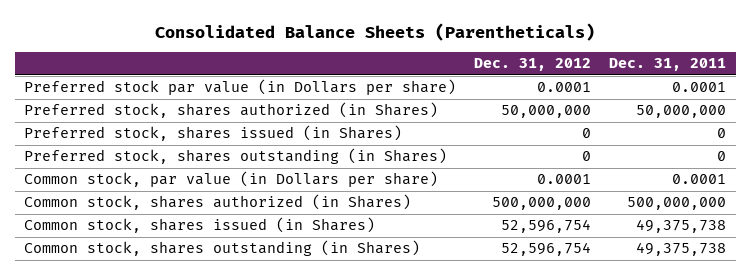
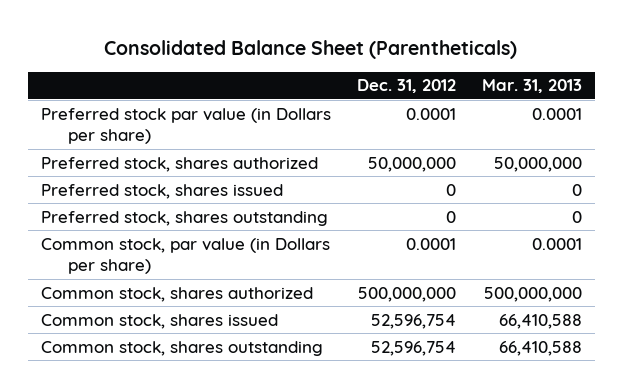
- Consolidated Balance Sheets (Parentheticals)
+ Consolidated Balance Sheet (Parentheticals)
- | Dec. 31, 2012 | Dec. 31, 2011
+ | Dec. 31, 2012 | Mar. 31, 2013
- Preferred stock, shares authorized (in Shares) | 50,000,000 | 50,000,000
- Preferred stock, shares issued (in Shares) | 0 | 0
- Preferred stock, shares outstanding (in Shares) | 0 | 0
+ Preferred stock, shares authorized | 50,000,000 | 50,000,000
+ Preferred stock, shares issued | 0 | 0
+ Preferred stock, shares outstanding | 0 | 0
- Common stock, shares authorized (in Shares) | 500,000,000 | 500,000,000
- Common stock, shares issued (in Shares) | 52,596,754 | 49,375,738
- Common stock, shares outstanding (in Shares) | 52,596,754 | 49,375,738
+ Common stock, shares authorized | 500,000,000 | 500,000,000
+ Common stock, shares issued | 52,596,754 | 66,410,588
+ Common stock, shares outstanding | 52,596,754 | 66,410,588

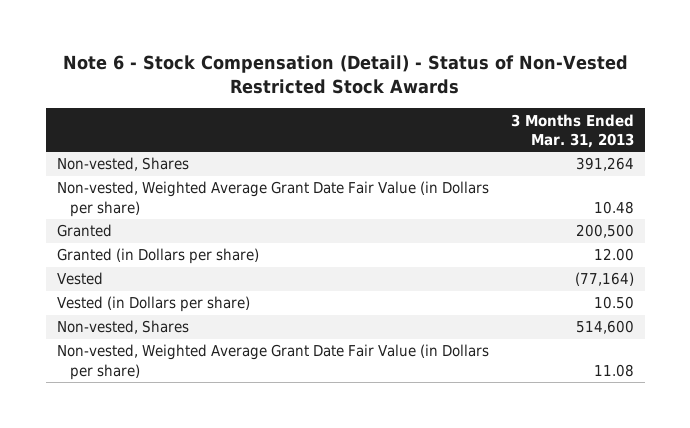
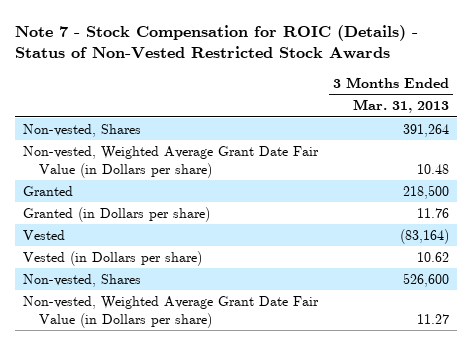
- Note 6 - Stock Compensation (Detail) - Status of Non-Vested Restricted Stock Awards
+ Note 7 - Stock Compensation for ROIC (Details) - Status of Non-Vested Restricted Stock Awards
- Granted | 200,500
- Granted (in Dollars per share) | 12.00
- Vested | (77,164)
- Vested (in Dollars per share) | 10.50
- Non-vested, Shares | 514,600
- Non-vested, Weighted Average Grant Date Fair Value (in Dollars per share) | 11.08
+ Granted | 218,500
+ Granted (in Dollars per share) | 11.76
+ Vested | (83,164)
+ Vested (in Dollars per share) | 10.62
+ Non-vested, Shares | 526,600
+ Non-vested, Weighted Average Grant Date Fair Value (in Dollars per share) | 11.27

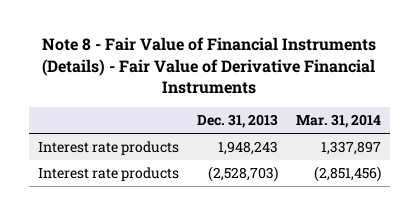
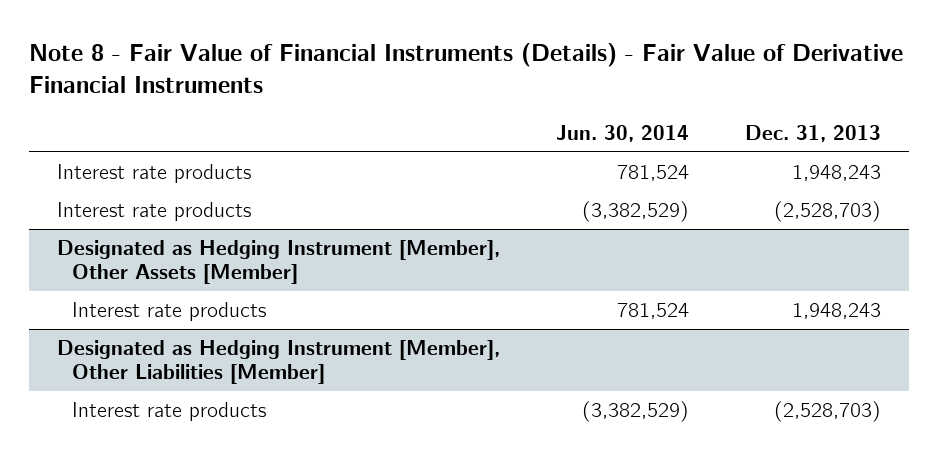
- | Dec. 31, 2013 | Mar. 31, 2014
+ | Jun. 30, 2014 | Dec. 31, 2013
+ Designated as Hedging Instrument [Member], Other Assets [Member]
+ Interest rate products | 781,524 | 1,948,243
+ Designated as Hedging Instrument [Member], Other Liabilities [Member]
+ Interest rate products | (3,382,529) | (2,528,703)

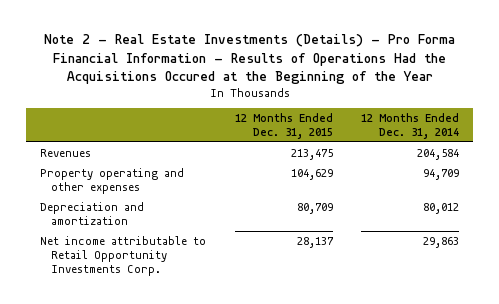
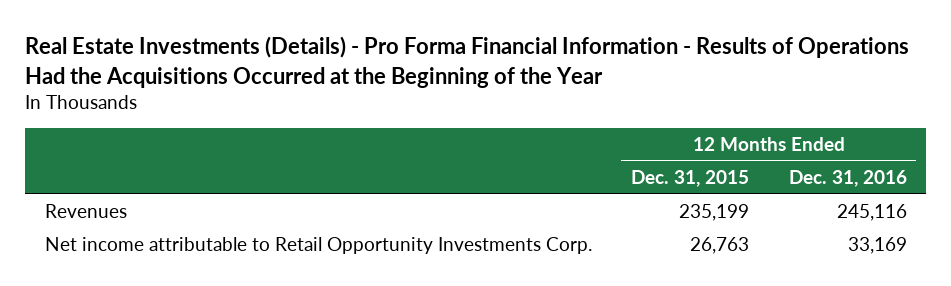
- Note 2 - Real Estate Investments (Details) - Pro Forma Financial Information - Results of Operations Had the Acquisitions Occured at the Beginning of the Year
+ Real Estate Investments (Details) - Pro Forma Financial Information - Results of Operations Had the Acquisitions Occurred at the Beginning of the Year
- | 12 Months Ended Dec. 31, 2015 | 12 Months Ended Dec. 31, 2014
+ | 12 Months Ended Dec. 31, 2015 | 12 Months Ended Dec. 31, 2016
- Revenues | 213,475 | 204,584
- Property operating and other expenses | 104,629 | 94,709
- Depreciation and amortization | 80,709 | 80,012
- Net income attributable to Retail Opportunity Investments Corp. | 28,137 | 29,863
+ Revenues | 235,199 | 245,116
+ Net income attributable to Retail Opportunity Investments Corp. | 26,763 | 33,169

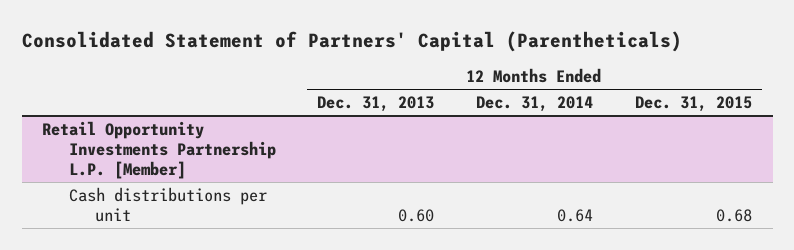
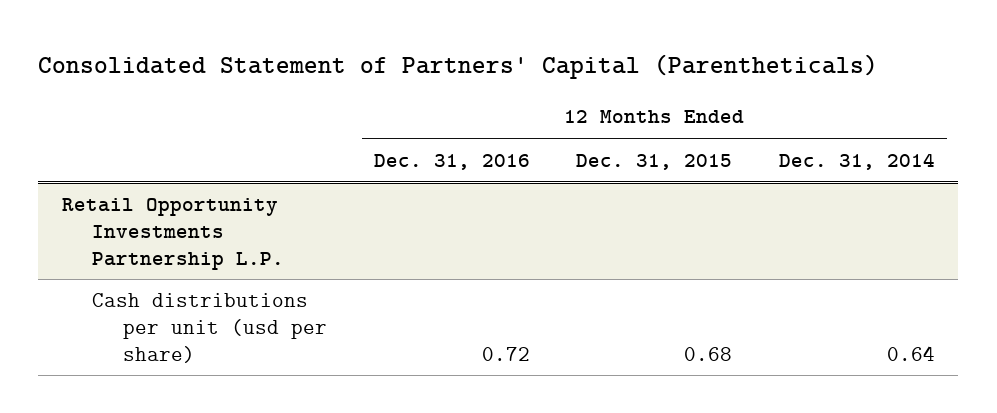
- | 12 Months Ended Dec. 31, 2013 | 12 Months Ended Dec. 31, 2014 | 12 Months Ended Dec. 31, 2015
+ | 12 Months Ended Dec. 31, 2016 | 12 Months Ended Dec. 31, 2015 | 12 Months Ended Dec. 31, 2014
- Retail Opportunity Investments Partnership L.P. [Member]
- Cash distributions per unit | 0.60 | 0.64 | 0.68
+ Retail Opportunity Investments Partnership L.P.
+ Cash distributions per unit (usd per share) | 0.72 | 0.68 | 0.64

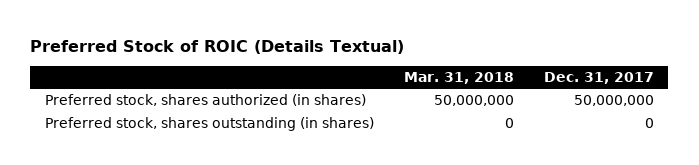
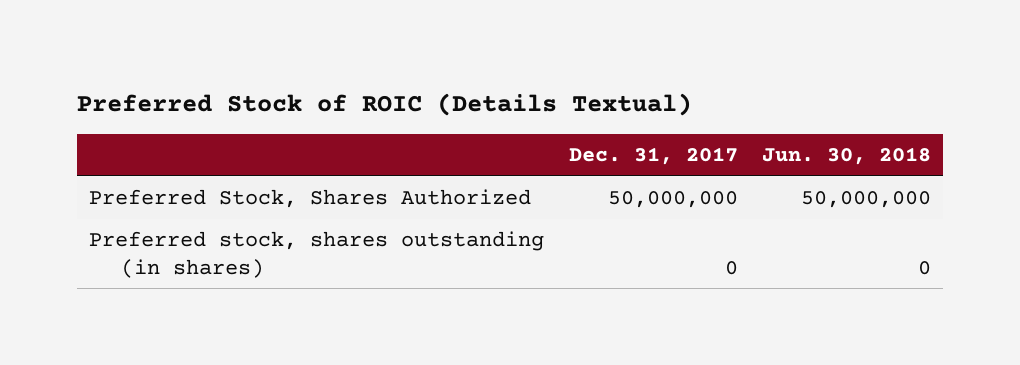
- | Mar. 31, 2018 | Dec. 31, 2017
+ | Dec. 31, 2017 | Jun. 30, 2018
- Preferred stock, shares authorized (in shares) | 50,000,000 | 50,000,000
+ Preferred Stock, Shares Authorized | 50,000,000 | 50,000,000

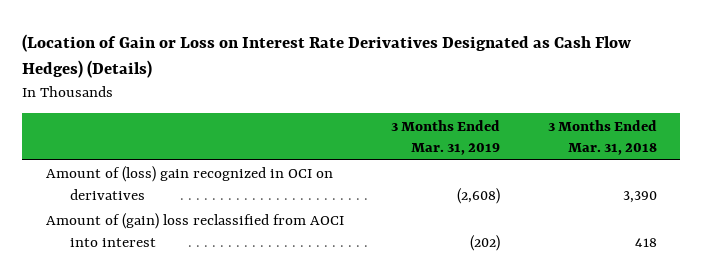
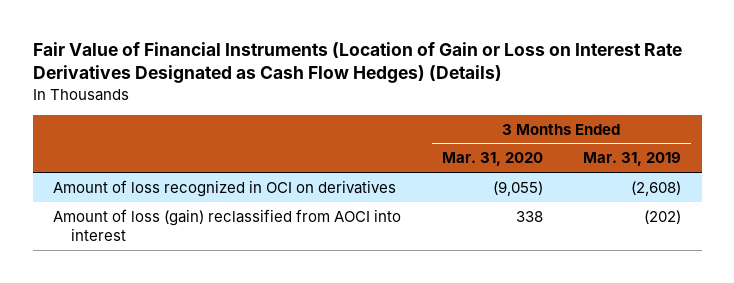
- (Location of Gain or Loss on Interest Rate Derivatives Designated as Cash Flow Hedges) (Details)
+ Fair Value of Financial Instruments (Location of Gain or Loss on Interest Rate Derivatives Designated as Cash Flow Hedges) (Details)
- | 3 Months Ended Mar. 31, 2019 | 3 Months Ended Mar. 31, 2018
+ | 3 Months Ended Mar. 31, 2020 | 3 Months Ended Mar. 31, 2019
- Amount of (loss) gain recognized in OCI on derivatives | (2,608) | 3,390
- Amount of (gain) loss reclassified from AOCI into interest | (202) | 418
+ Amount of loss recognized in OCI on derivatives | (9,055) | (2,608)
+ Amount of loss (gain) reclassified from AOCI into interest | 338 | (202)

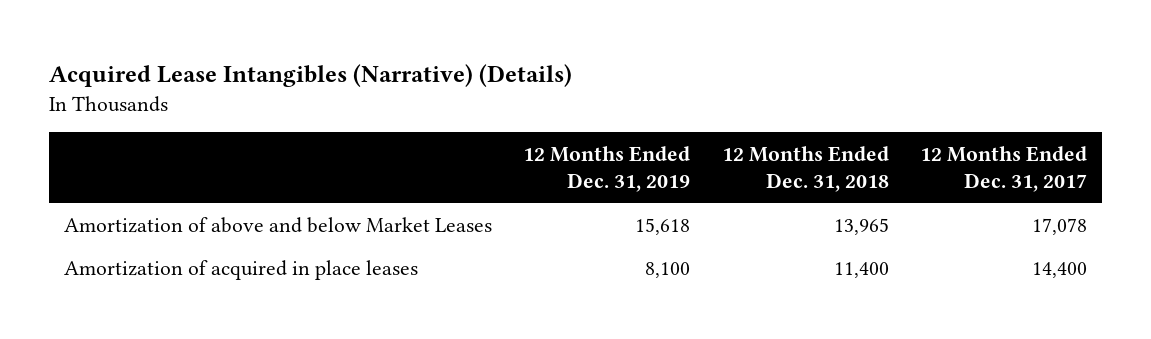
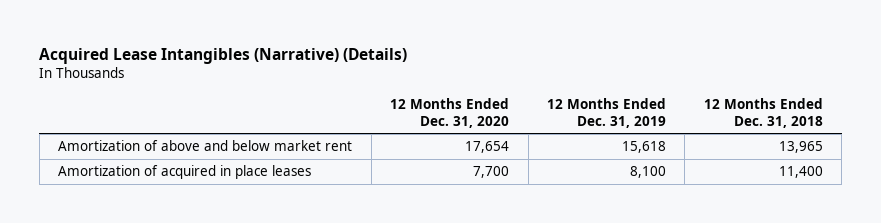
- | 12 Months Ended Dec. 31, 2019 | 12 Months Ended Dec. 31, 2018 | 12 Months Ended Dec. 31, 2017
+ | 12 Months Ended Dec. 31, 2020 | 12 Months Ended Dec. 31, 2019 | 12 Months Ended Dec. 31, 2018
- Amortization of above and below Market Leases | 15,618 | 13,965 | 17,078
+ Amortization of above and below market rent | 17,654 | 15,618 | 13,965

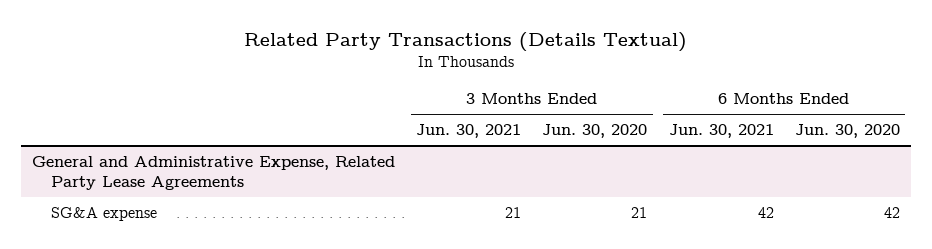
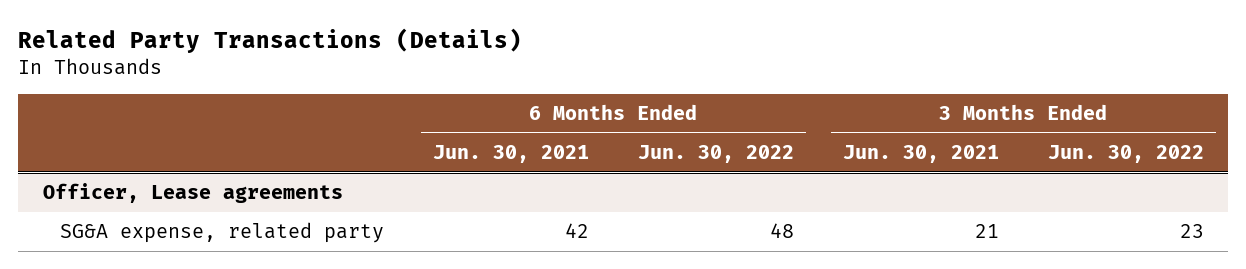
- Related Party Transactions (Details Textual)
+ Related Party Transactions (Details)
- | 3 Months Ended Jun. 30, 2021 | 3 Months Ended Jun. 30, 2020 | 6 Months Ended Jun. 30, 2021 | 6 Months Ended Jun. 30, 2020
+ | 6 Months Ended Jun. 30, 2021 | 6 Months Ended Jun. 30, 2022 | 3 Months Ended Jun. 30, 2021 | 3 Months Ended Jun. 30, 2022
- General and Administrative Expense, Related Party Lease Agreements
- SG&A expense | 21 | 21 | 42 | 42
+ Officer, Lease agreements
+ SG&A expense, related party | 42 | 48 | 21 | 23

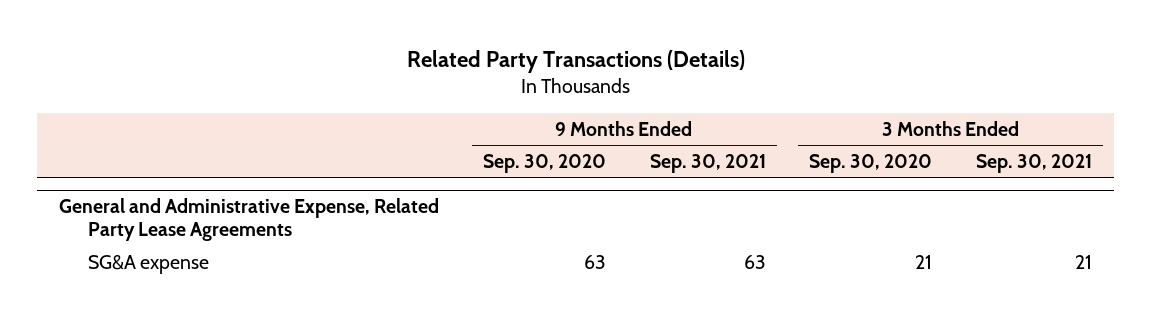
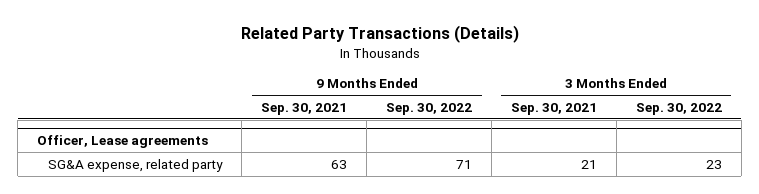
- | 9 Months Ended Sep. 30, 2020 | 9 Months Ended Sep. 30, 2021 | 3 Months Ended Sep. 30, 2020 | 3 Months Ended Sep. 30, 2021
+ | 9 Months Ended Sep. 30, 2021 | 9 Months Ended Sep. 30, 2022 | 3 Months Ended Sep. 30, 2021 | 3 Months Ended Sep. 30, 2022
- General and Administrative Expense, Related Party Lease Agreements
- SG&A expense | 63 | 63 | 21 | 21
+ Officer, Lease agreements
+ SG&A expense, related party | 63 | 71 | 21 | 23

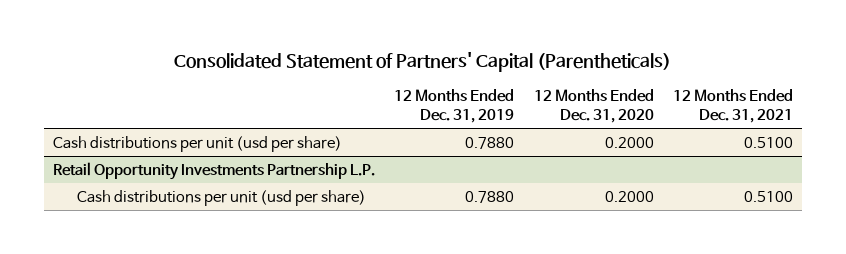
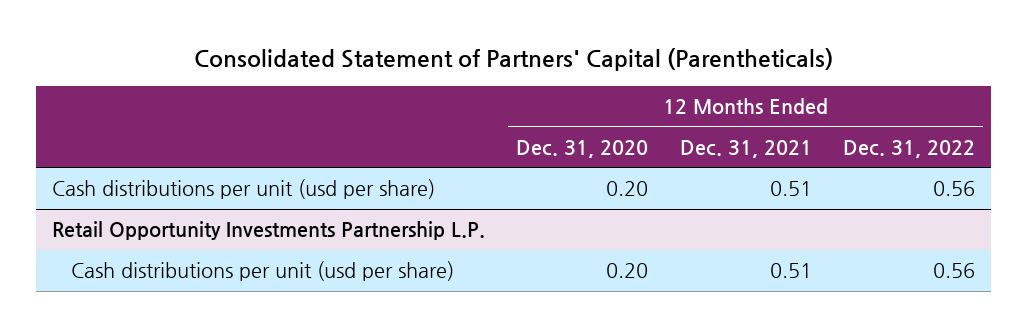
- | 12 Months Ended Dec. 31, 2019 | 12 Months Ended Dec. 31, 2020 | 12 Months Ended Dec. 31, 2021
+ | 12 Months Ended Dec. 31, 2020 | 12 Months Ended Dec. 31, 2021 | 12 Months Ended Dec. 31, 2022
- Cash distributions per unit (usd per share) | 0.7880 | 0.2000 | 0.5100
+ Cash distributions per unit (usd per share) | 0.20 | 0.51 | 0.56
@ Retail Opportunity Investments Partnership L.P.
- Cash distributions per unit (usd per share) | 0.7880 | 0.2000 | 0.5100
+ Cash distributions per unit (usd per share) | 0.20 | 0.51 | 0.56

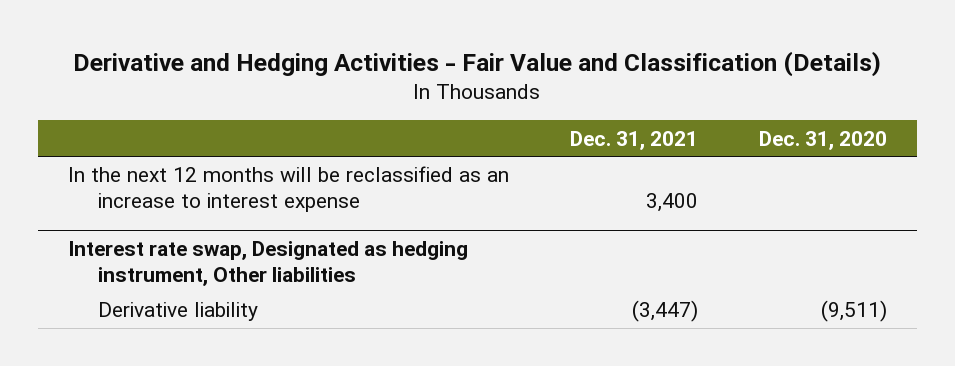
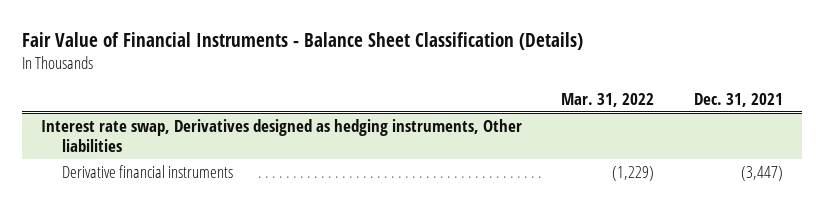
- Derivative and Hedging Activities - Fair Value and Classification (Details)
+ Fair Value of Financial Instruments - Balance Sheet Classification (Details)
- | Dec. 31, 2021 | Dec. 31, 2020
+ | Mar. 31, 2022 | Dec. 31, 2021
- In the next 12 months will be reclassified as an increase to interest expense | 3,400 |
- Interest rate swap, Designated as hedging instrument, Other liabilities
- Derivative liability | (3,447) | (9,511)
+ Interest rate swap, Derivatives designed as hedging instruments, Other liabilities
+ Derivative financial instruments | (1,229) | (3,447)

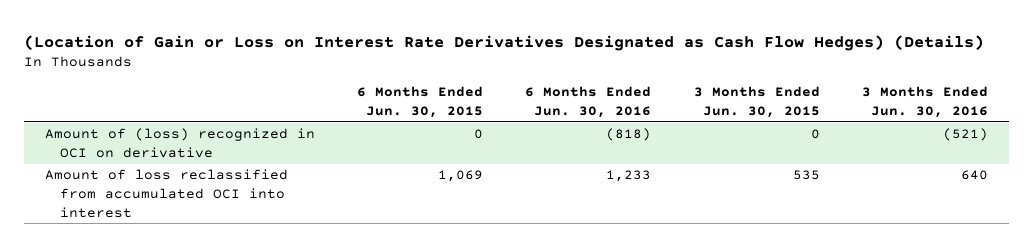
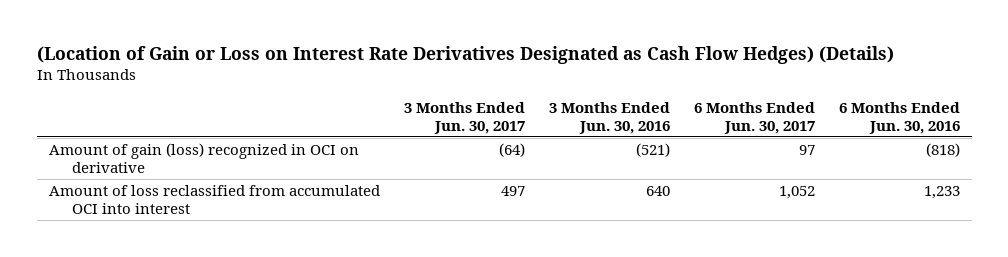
- | 6 Months Ended Jun. 30, 2015 | 6 Months Ended Jun. 30, 2016 | 3 Months Ended Jun. 30, 2015 | 3 Months Ended Jun. 30, 2016
+ | 3 Months Ended Jun. 30, 2017 | 3 Months Ended Jun. 30, 2016 | 6 Months Ended Jun. 30, 2017 | 6 Months Ended Jun. 30, 2016
- Amount of (loss) recognized in OCI on derivative | 0 | (818) | 0 | (521)
+ Amount of gain (loss) recognized in OCI on derivative | (64) | (521) | 97 | (818)

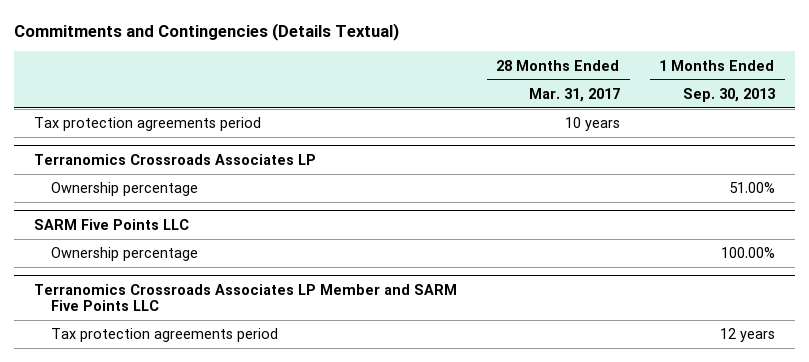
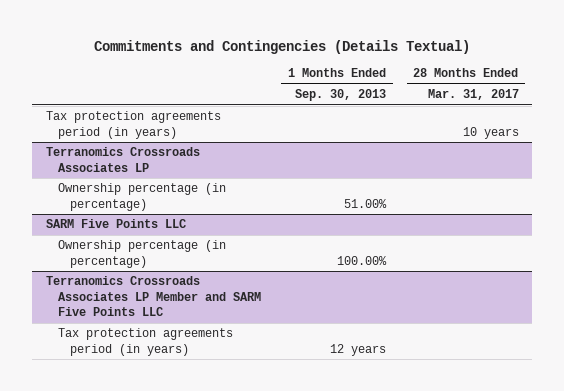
- | 28 Months Ended Mar. 31, 2017 | 1 Months Ended Sep. 30, 2013
+ | 1 Months Ended Sep. 30, 2013 | 28 Months Ended Mar. 31, 2017
- Tax protection agreements period | 10 years |
+ Tax protection agreements period (in years) | | 10 years
@ Terranomics Crossroads Associates LP
- Ownership percentage | | 51.00%
+ Ownership percentage (in percentage) | 51.00% |
@ SARM Five Points LLC
- Ownership percentage | | 100.00%
+ Ownership percentage (in percentage) | 100.00% |
@ Terranomics Crossroads Associates LP Member and SARM Five Points LLC
- Tax protection agreements period | | 12 years
+ Tax protection agreements period (in years) | 12 years |

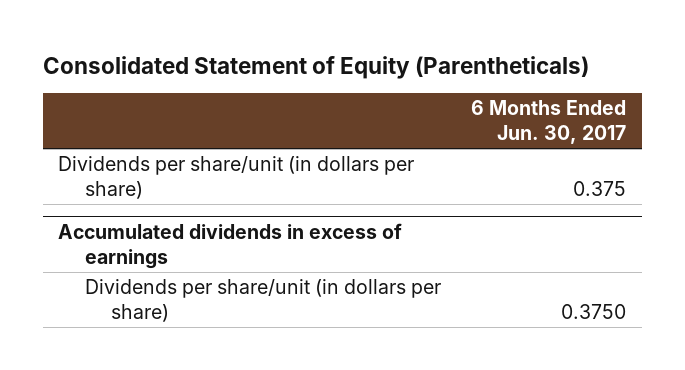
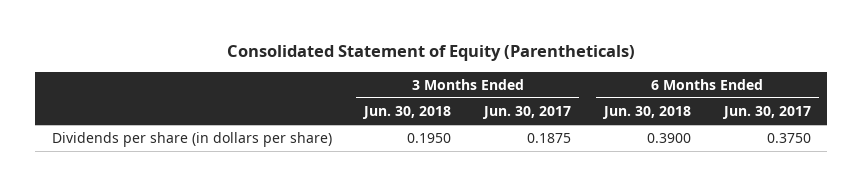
- | 6 Months Ended Jun. 30, 2017
+ | 3 Months Ended Jun. 30, 2018 | 3 Months Ended Jun. 30, 2017 | 6 Months Ended Jun. 30, 2018 | 6 Months Ended Jun. 30, 2017
- Dividends per share/unit (in dollars per share) | 0.375
- Accumulated dividends in excess of earnings
- Dividends per share/unit (in dollars per share) | 0.3750
+ Dividends per share (in dollars per share) | 0.1950 | 0.1875 | 0.3900 | 0.3750

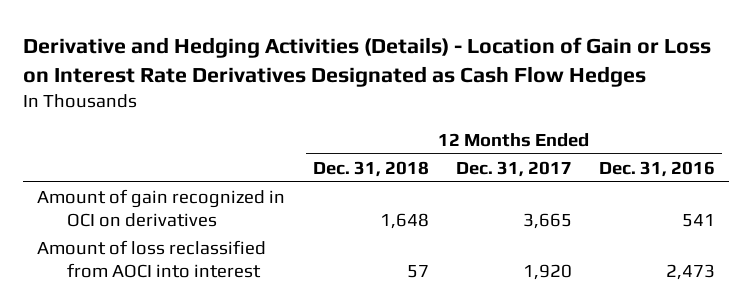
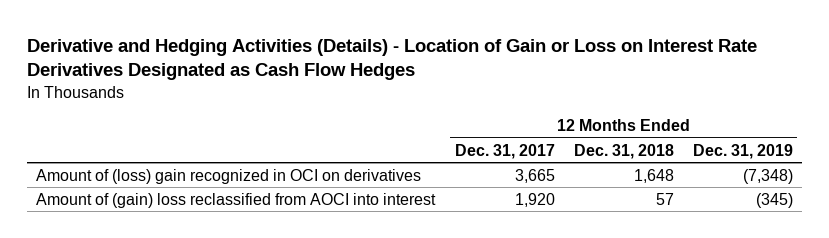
- | 12 Months Ended Dec. 31, 2018 | 12 Months Ended Dec. 31, 2017 | 12 Months Ended Dec. 31, 2016
+ | 12 Months Ended Dec. 31, 2017 | 12 Months Ended Dec. 31, 2018 | 12 Months Ended Dec. 31, 2019
- Amount of gain recognized in OCI on derivatives | 1,648 | 3,665 | 541
- Amount of loss reclassified from AOCI into interest | 57 | 1,920 | 2,473
+ Amount of (loss) gain recognized in OCI on derivatives | 3,665 | 1,648 | (7,348)
+ Amount of (gain) loss reclassified from AOCI into interest | 1,920 | 57 | (345)

